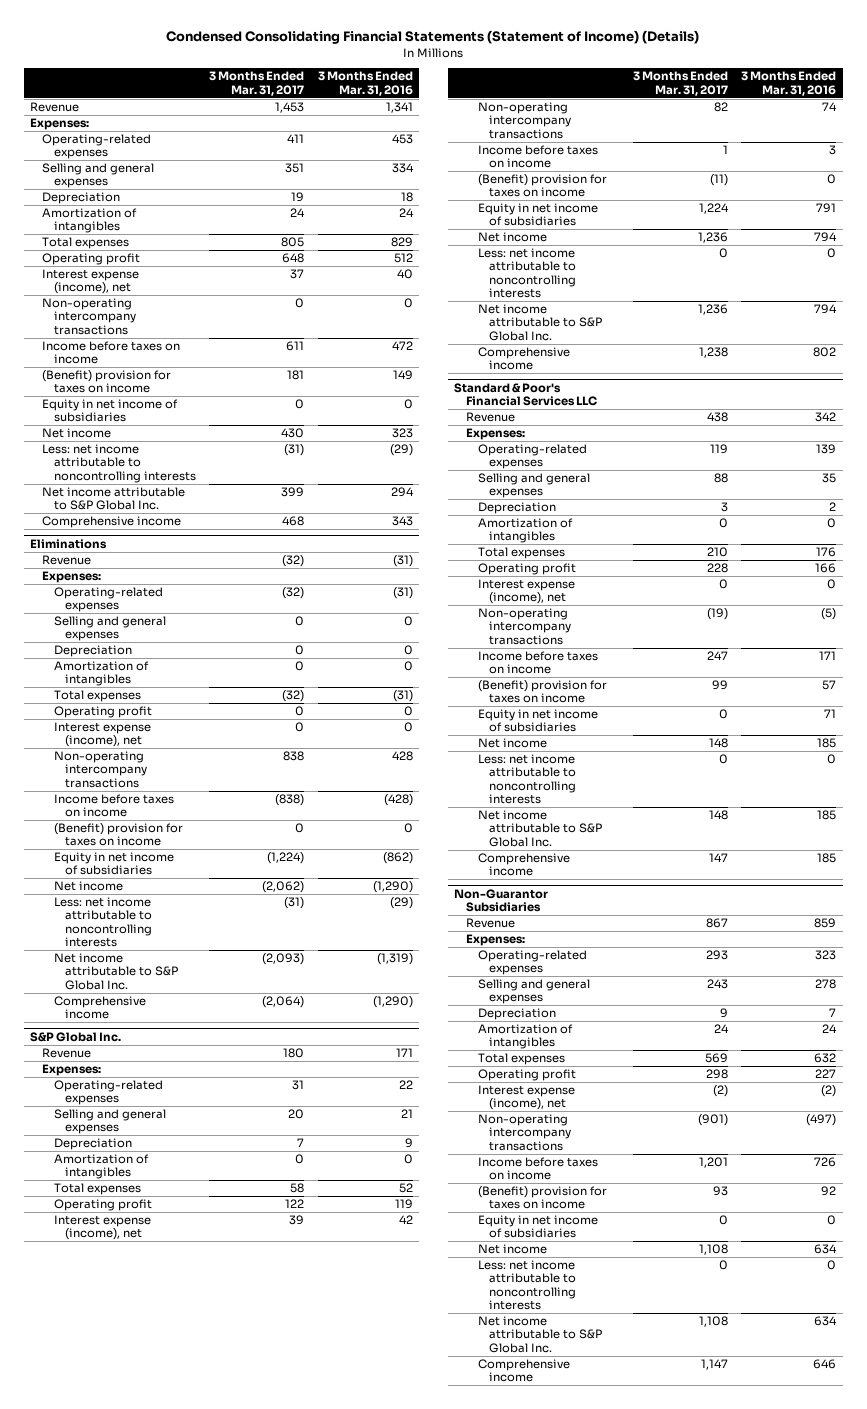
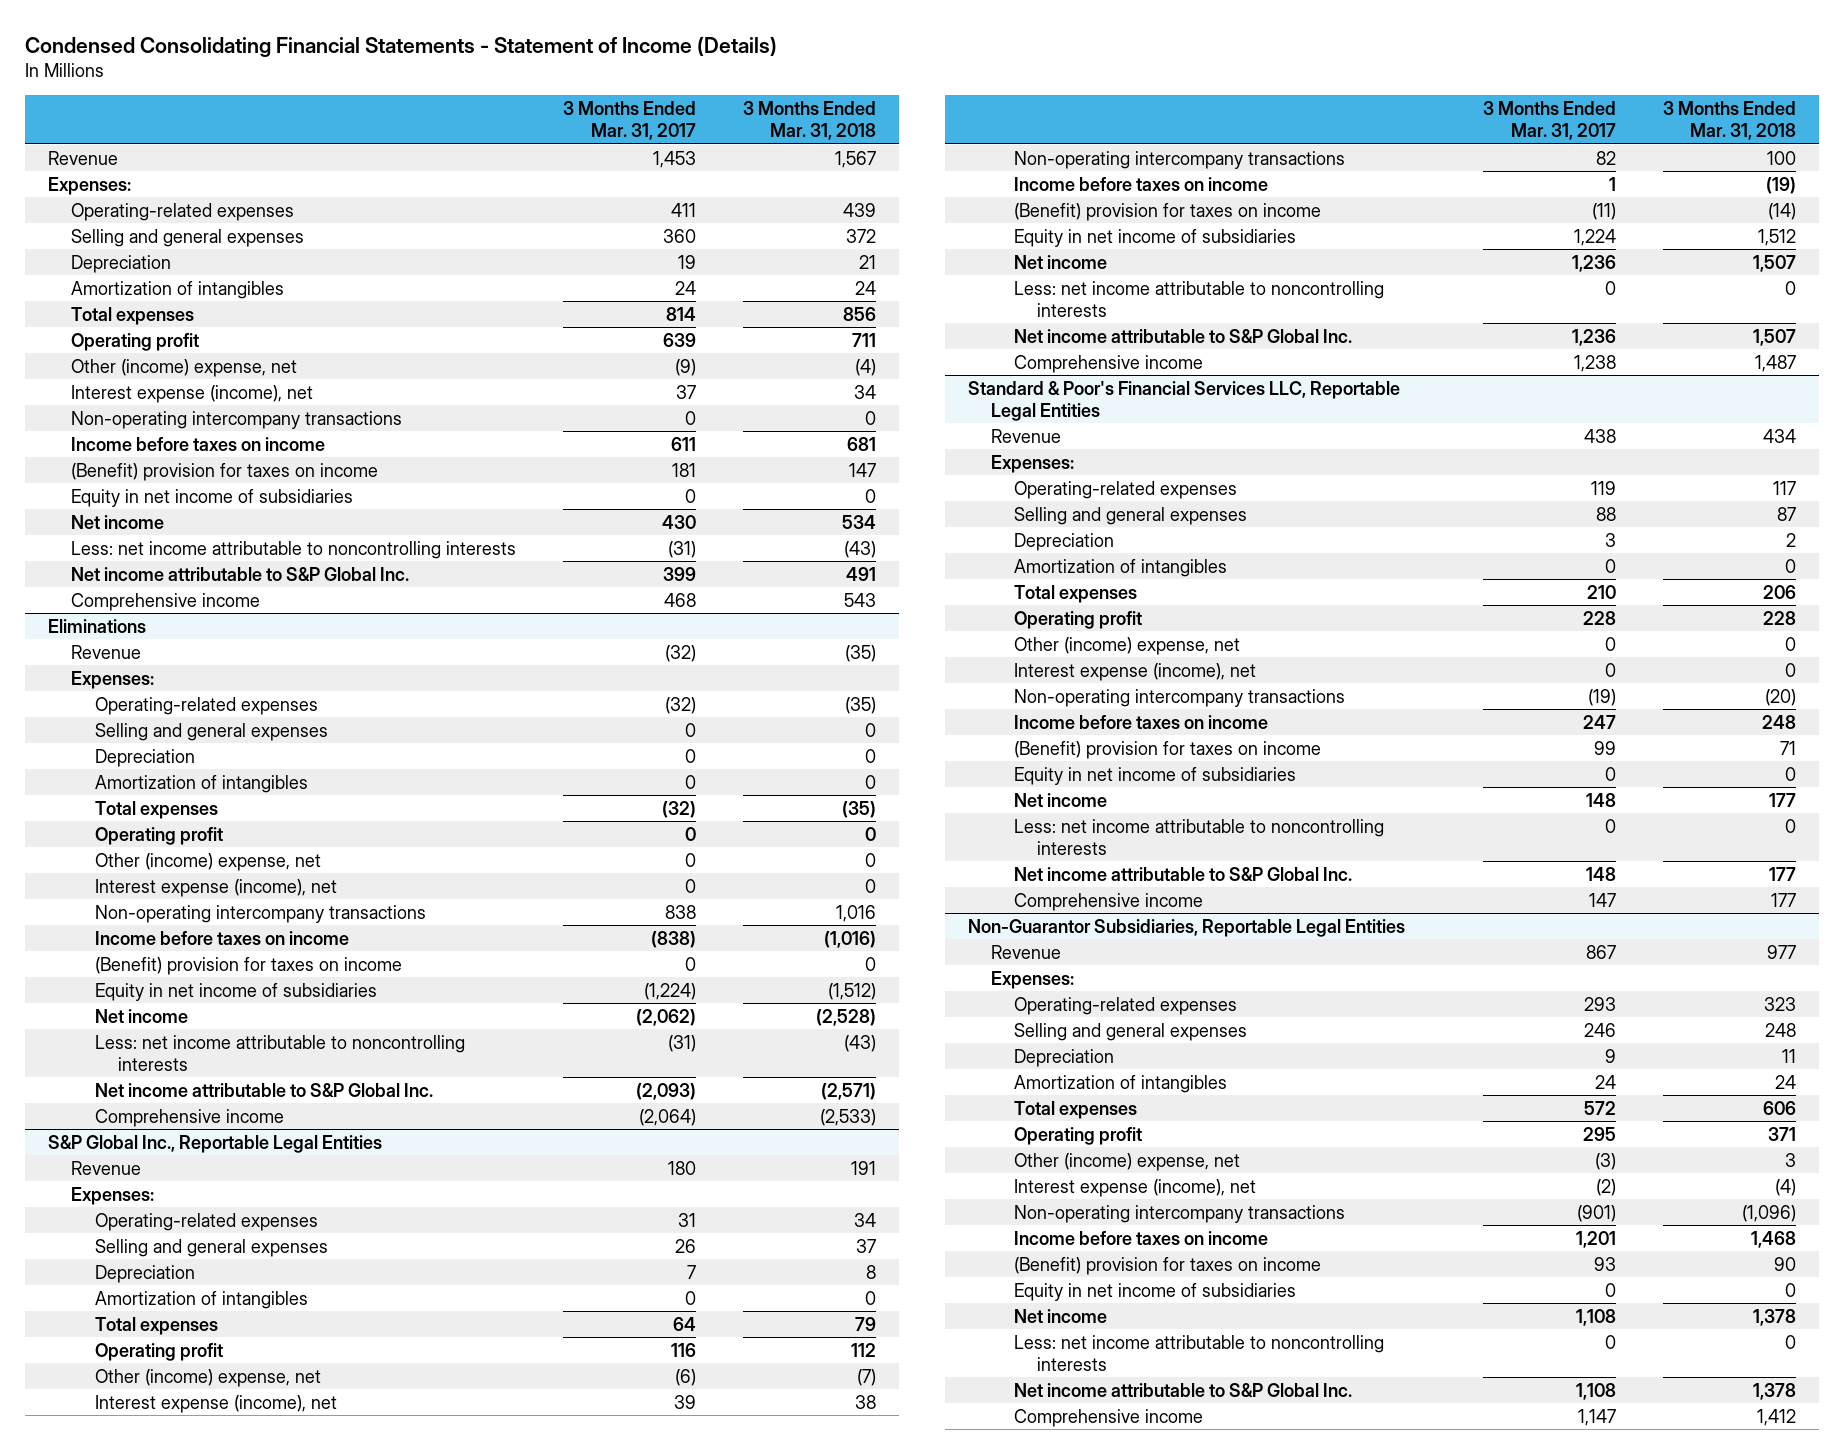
- Condensed Consolidating Financial Statements (Statement of Income) (Details)
+ Condensed Consolidating Financial Statements - Statement of Income (Details)
- | 3 Months Ended Mar. 31, 2017 | 3 Months Ended Mar. 31, 2016
+ | 3 Months Ended Mar. 31, 2017 | 3 Months Ended Mar. 31, 2018
- Selling and general expenses | 351 | 334
+ Selling and general expenses | 360 | 372
- Total expenses | 805 | 829
- Operating profit | 648 | 512
+ Total expenses | 814 | 856
+ Operating profit | 639 | 711
+ Other (income) expense, net | (9) | (4)
@ Eliminations
+ Other (income) expense, net | 0 | 0
- S&P Global Inc.
+ S&P Global Inc., Reportable Legal Entities
- Selling and general expenses | 20 | 21
+ Selling and general expenses | 26 | 37
- Total expenses | 58 | 52
- Operating profit | 122 | 119
+ Total expenses | 64 | 79
+ Operating profit | 116 | 112
+ Other (income) expense, net | (6) | (7)
- Standard & Poor's Financial Services LLC
+ Standard & Poor's Financial Services LLC, Reportable Legal Entities
+ Other (income) expense, net | 0 | 0
- Non-Guarantor Subsidiaries
+ Non-Guarantor Subsidiaries, Reportable Legal Entities
- Selling and general expenses | 243 | 278
+ Selling and general expenses | 246 | 248
- Total expenses | 569 | 632
- Operating profit | 298 | 227
+ Total expenses | 572 | 606
+ Operating profit | 295 | 371
+ Other (income) expense, net | (3) | 3

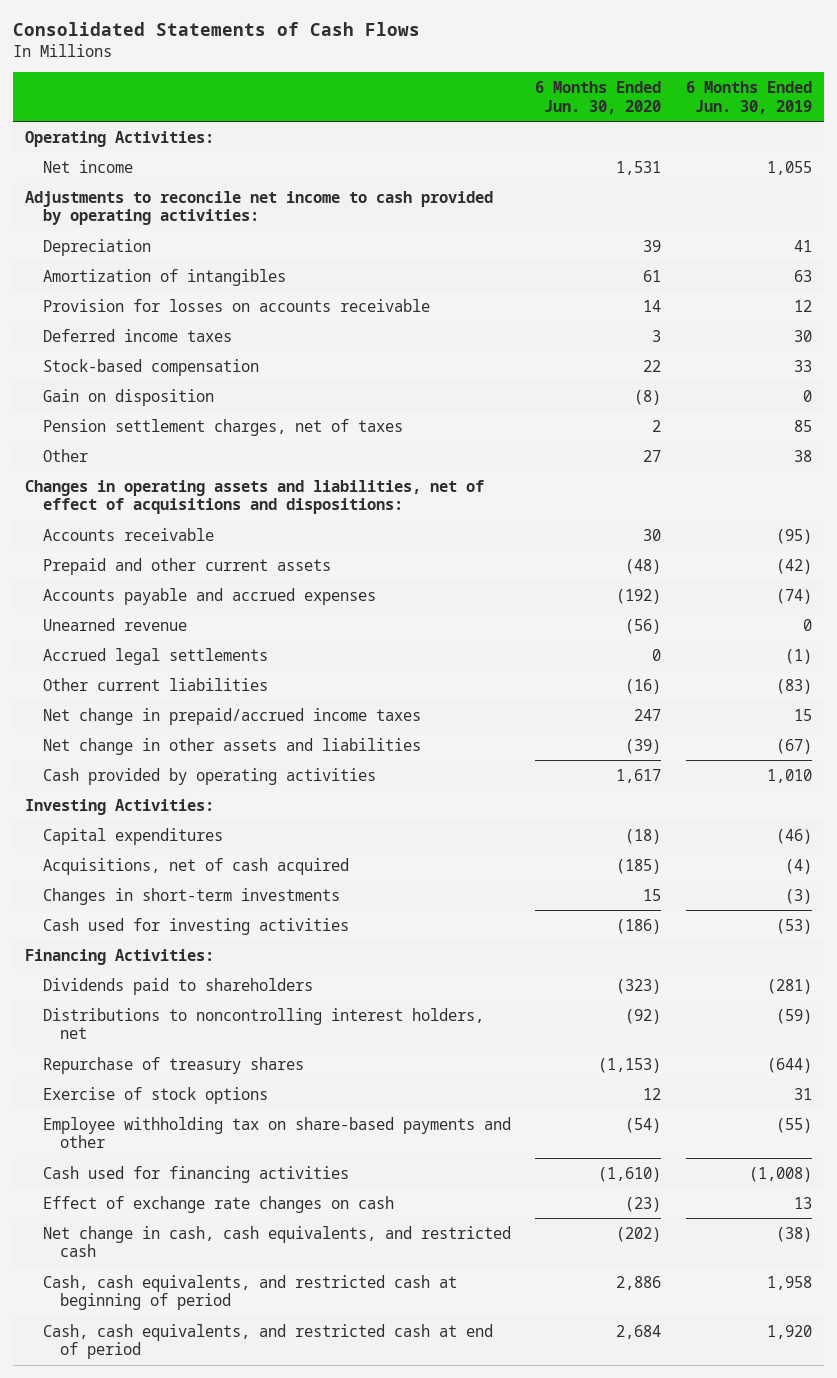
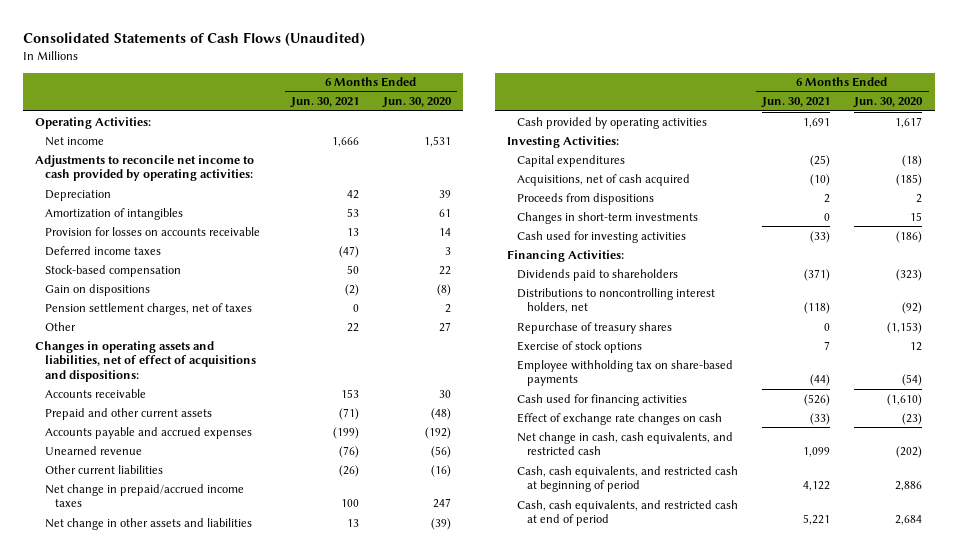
- Consolidated Statements of Cash Flows
+ Consolidated Statements of Cash Flows (Unaudited)
- | 6 Months Ended Jun. 30, 2020 | 6 Months Ended Jun. 30, 2019
+ | 6 Months Ended Jun. 30, 2021 | 6 Months Ended Jun. 30, 2020
- Gain on disposition | (8) | 0
+ Gain on dispositions | (2) | (8)
- Accrued legal settlements | 0 | (1)
+ Proceeds from dispositions | 2 | 2
- Employee withholding tax on share-based payments and other | (54) | (55)
+ Employee withholding tax on share-based payments | (44) | (54)

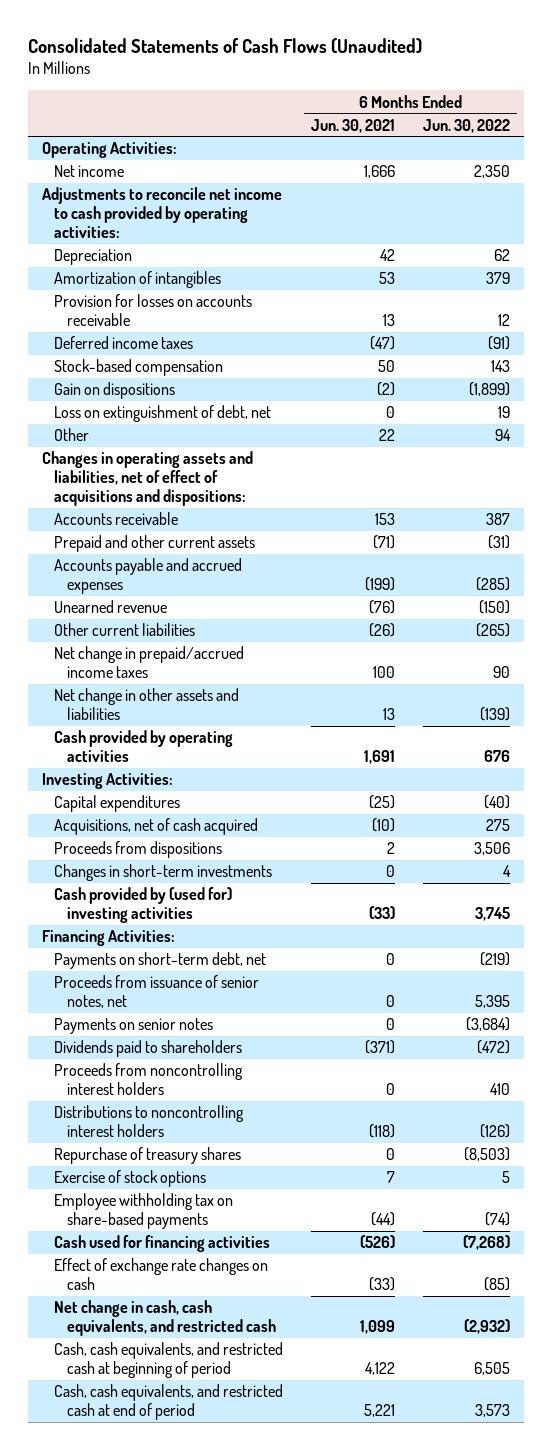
- | 6 Months Ended Jun. 30, 2021 | 6 Months Ended Jun. 30, 2020
+ | 6 Months Ended Jun. 30, 2021 | 6 Months Ended Jun. 30, 2022
- Pension settlement charges, net of taxes | 0 | 2
+ Loss on extinguishment of debt, net | 0 | 19
- Cash used for investing activities | (33) | (186)
+ Cash provided by (used for) investing activities | (33) | 3,745
+ Payments on short-term debt, net | 0 | (219)
+ Proceeds from issuance of senior notes, net | 0 | 5,395
+ Payments on senior notes | 0 | (3,684)
- Distributions to noncontrolling interest holders, net | (118) | (92)
+ Proceeds from noncontrolling interest holders | 0 | 410
+ Distributions to noncontrolling interest holders | (118) | (126)

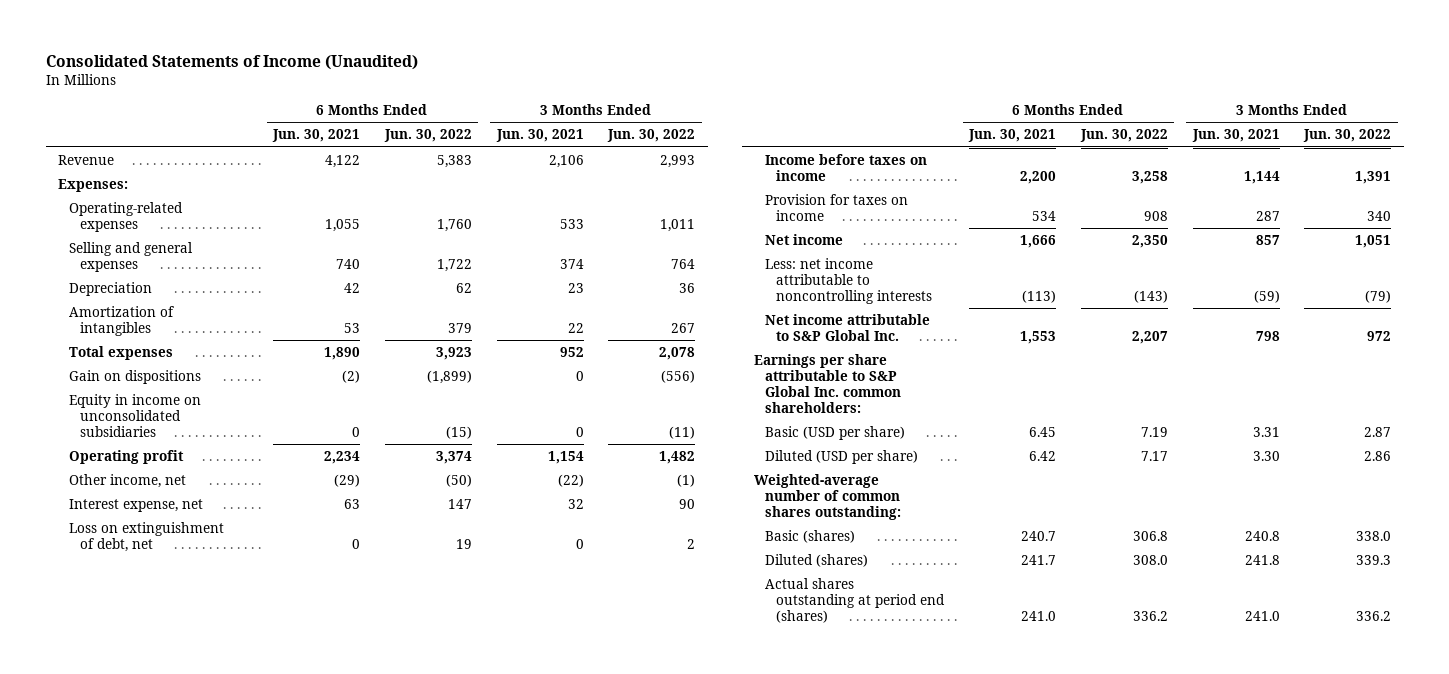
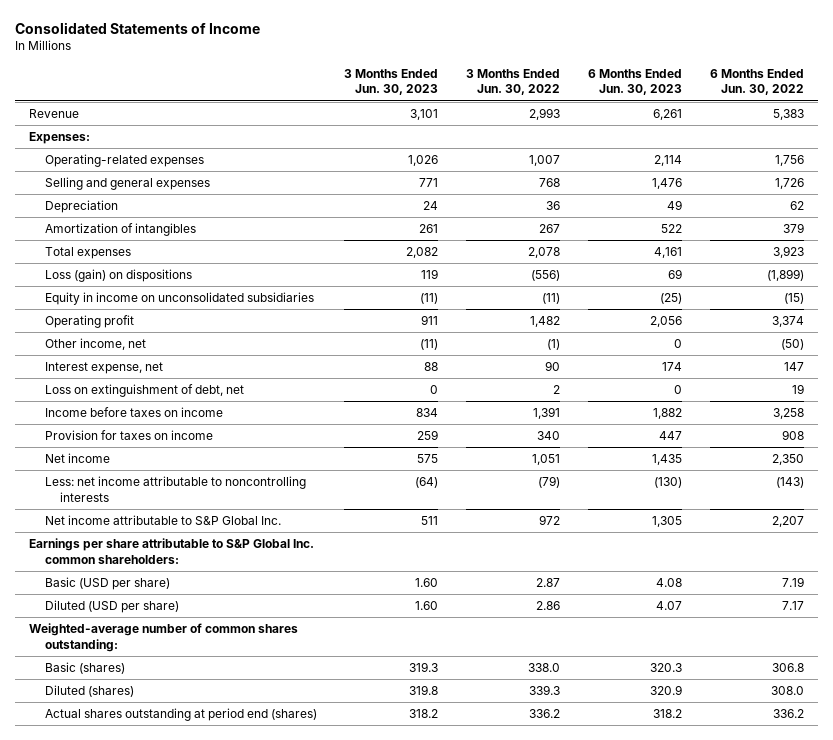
- Consolidated Statements of Income (Unaudited)
+ Consolidated Statements of Income
- | 6 Months Ended Jun. 30, 2021 | 6 Months Ended Jun. 30, 2022 | 3 Months Ended Jun. 30, 2021 | 3 Months Ended Jun. 30, 2022
+ | 3 Months Ended Jun. 30, 2023 | 3 Months Ended Jun. 30, 2022 | 6 Months Ended Jun. 30, 2023 | 6 Months Ended Jun. 30, 2022
- Operating-related expenses | 1,055 | 1,760 | 533 | 1,011
- Selling and general expenses | 740 | 1,722 | 374 | 764
+ Operating-related expenses | 1,026 | 1,007 | 2,114 | 1,756
+ Selling and general expenses | 771 | 768 | 1,476 | 1,726
- Gain on dispositions | (2) | (1,899) | 0 | (556)
+ Loss (gain) on dispositions | 119 | (556) | 69 | (1,899)

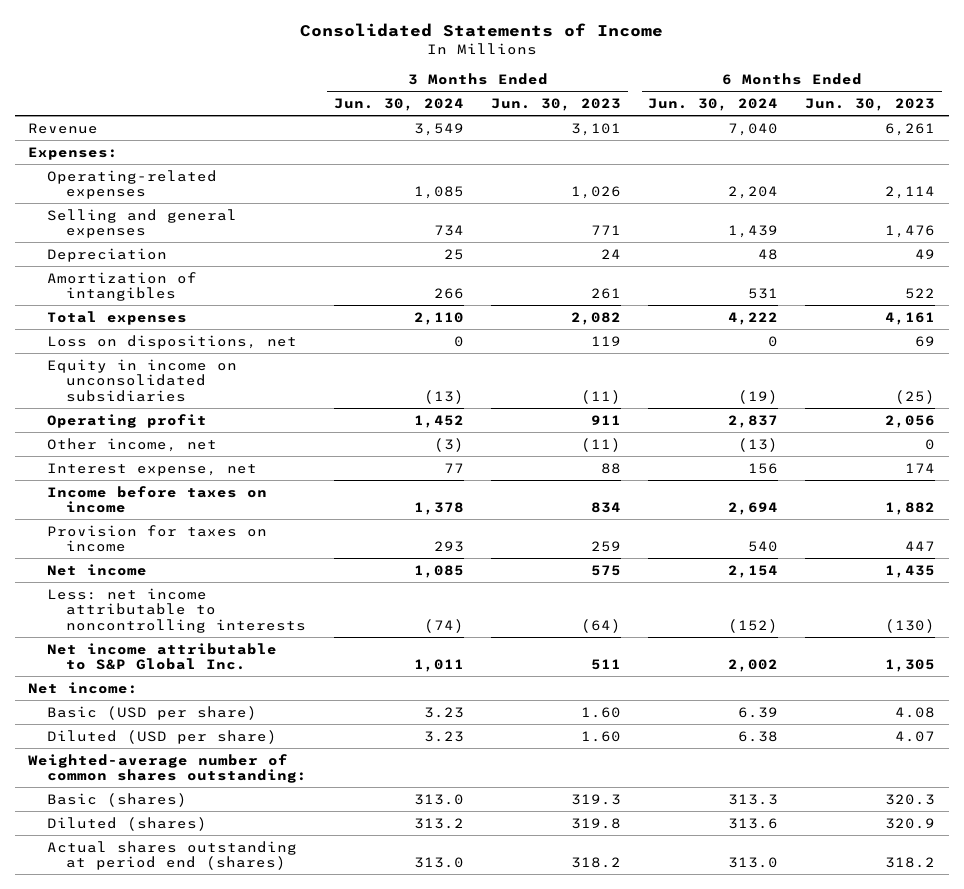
- | 3 Months Ended Jun. 30, 2023 | 3 Months Ended Jun. 30, 2022 | 6 Months Ended Jun. 30, 2023 | 6 Months Ended Jun. 30, 2022
+ | 3 Months Ended Jun. 30, 2024 | 3 Months Ended Jun. 30, 2023 | 6 Months Ended Jun. 30, 2024 | 6 Months Ended Jun. 30, 2023
- Loss (gain) on dispositions | 119 | (556) | 69 | (1,899)
+ Loss on dispositions, net | 0 | 119 | 0 | 69
- Loss on extinguishment of debt, net | 0 | 2 | 0 | 19
- Earnings per share attributable to S&P Global Inc. common shareholders:
+ Net income:

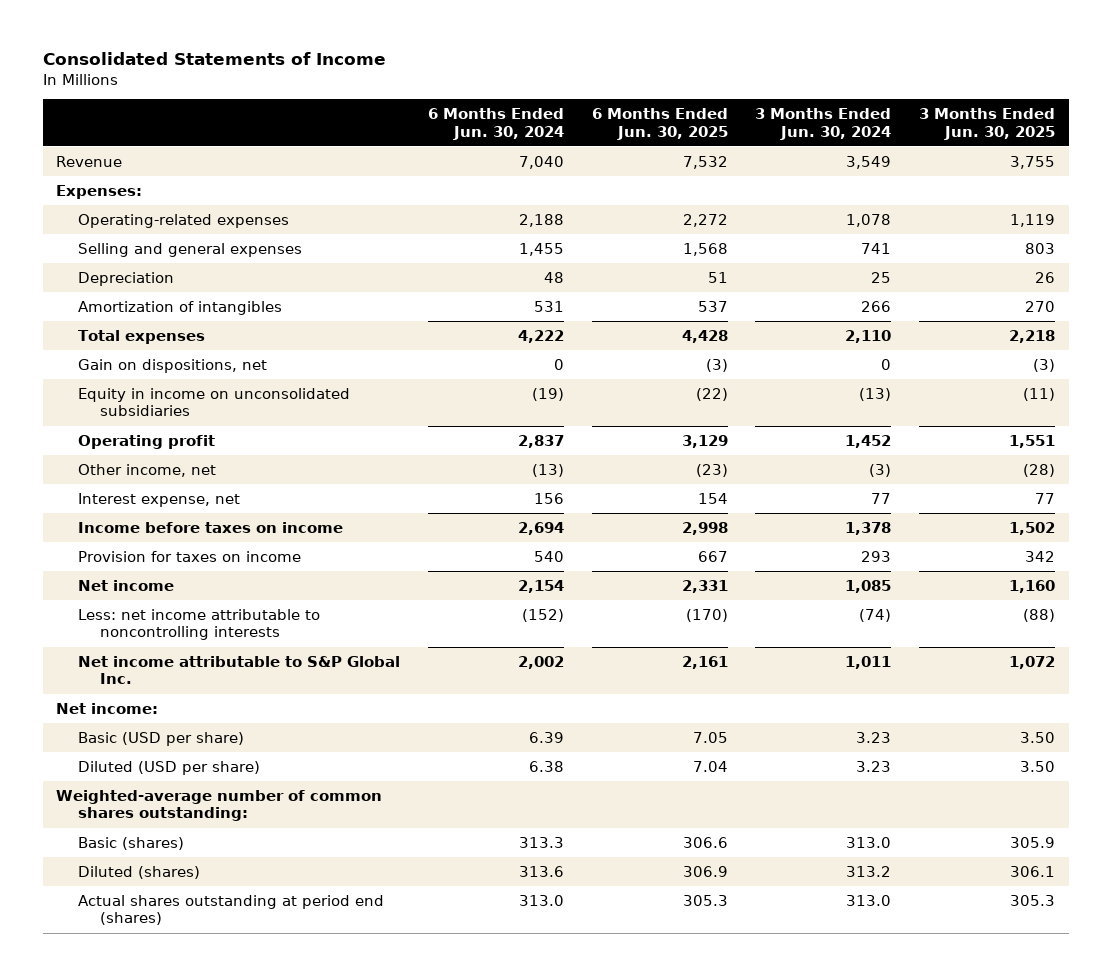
- | 3 Months Ended Jun. 30, 2024 | 3 Months Ended Jun. 30, 2023 | 6 Months Ended Jun. 30, 2024 | 6 Months Ended Jun. 30, 2023
+ | 6 Months Ended Jun. 30, 2024 | 6 Months Ended Jun. 30, 2025 | 3 Months Ended Jun. 30, 2024 | 3 Months Ended Jun. 30, 2025
- Operating-related expenses | 1,085 | 1,026 | 2,204 | 2,114
- Selling and general expenses | 734 | 771 | 1,439 | 1,476
+ Operating-related expenses | 2,188 | 2,272 | 1,078 | 1,119
+ Selling and general expenses | 1,455 | 1,568 | 741 | 803
- Loss on dispositions, net | 0 | 119 | 0 | 69
+ Gain on dispositions, net | 0 | (3) | 0 | (3)

